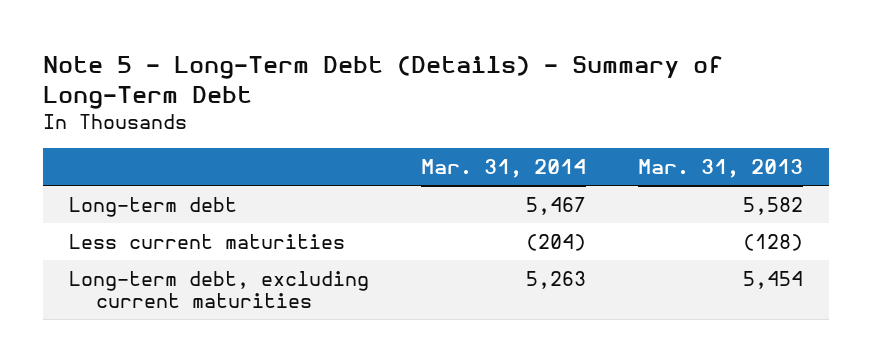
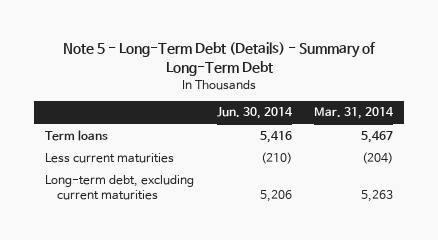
- | Mar. 31, 2014 | Mar. 31, 2013
+ | Jun. 30, 2014 | Mar. 31, 2014
- Long-term debt | 5,467 | 5,582
+ Term loans | 5,416 | 5,467

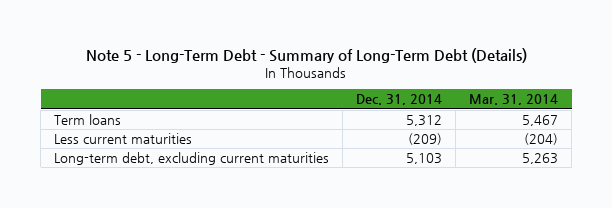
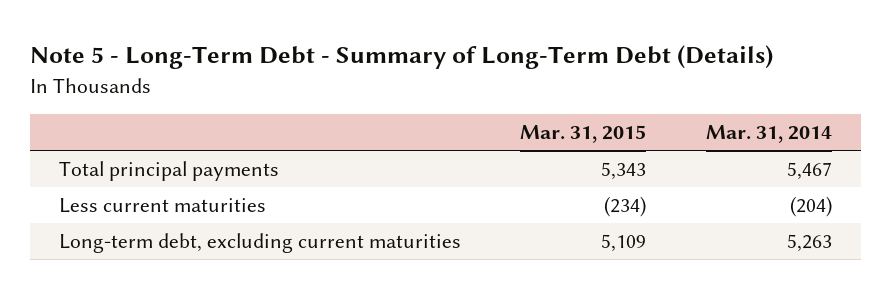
- | Dec. 31, 2014 | Mar. 31, 2014
+ | Mar. 31, 2015 | Mar. 31, 2014
- Term loans | 5,312 | 5,467
+ Total principal payments | 5,343 | 5,467

